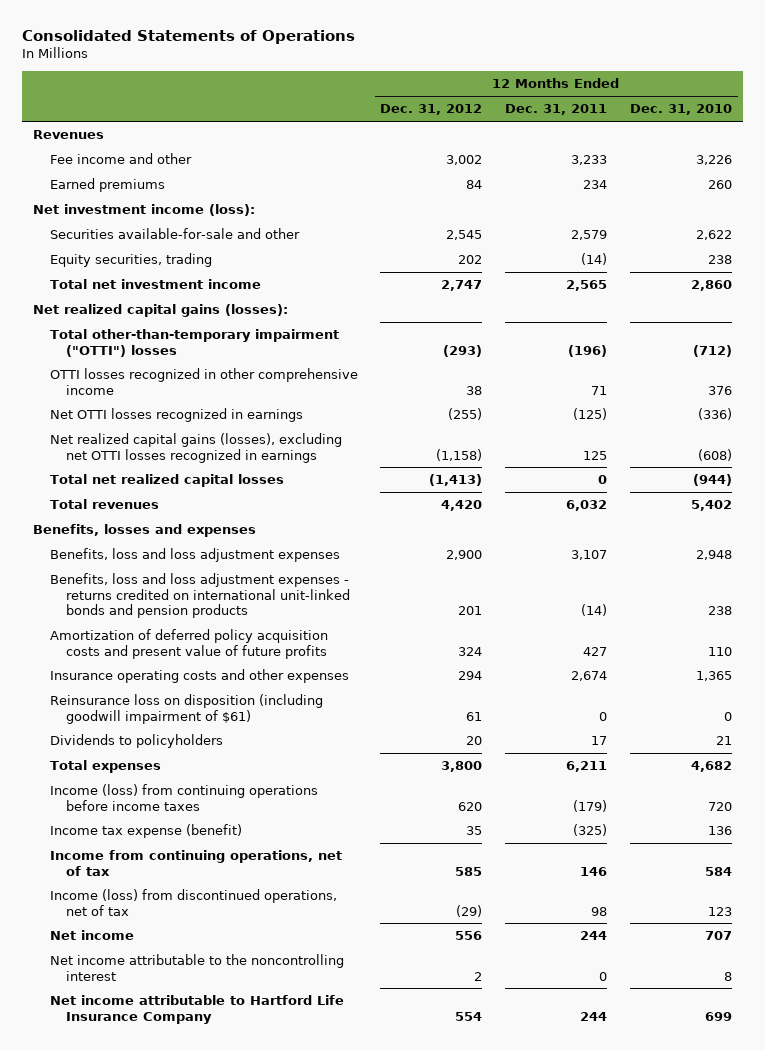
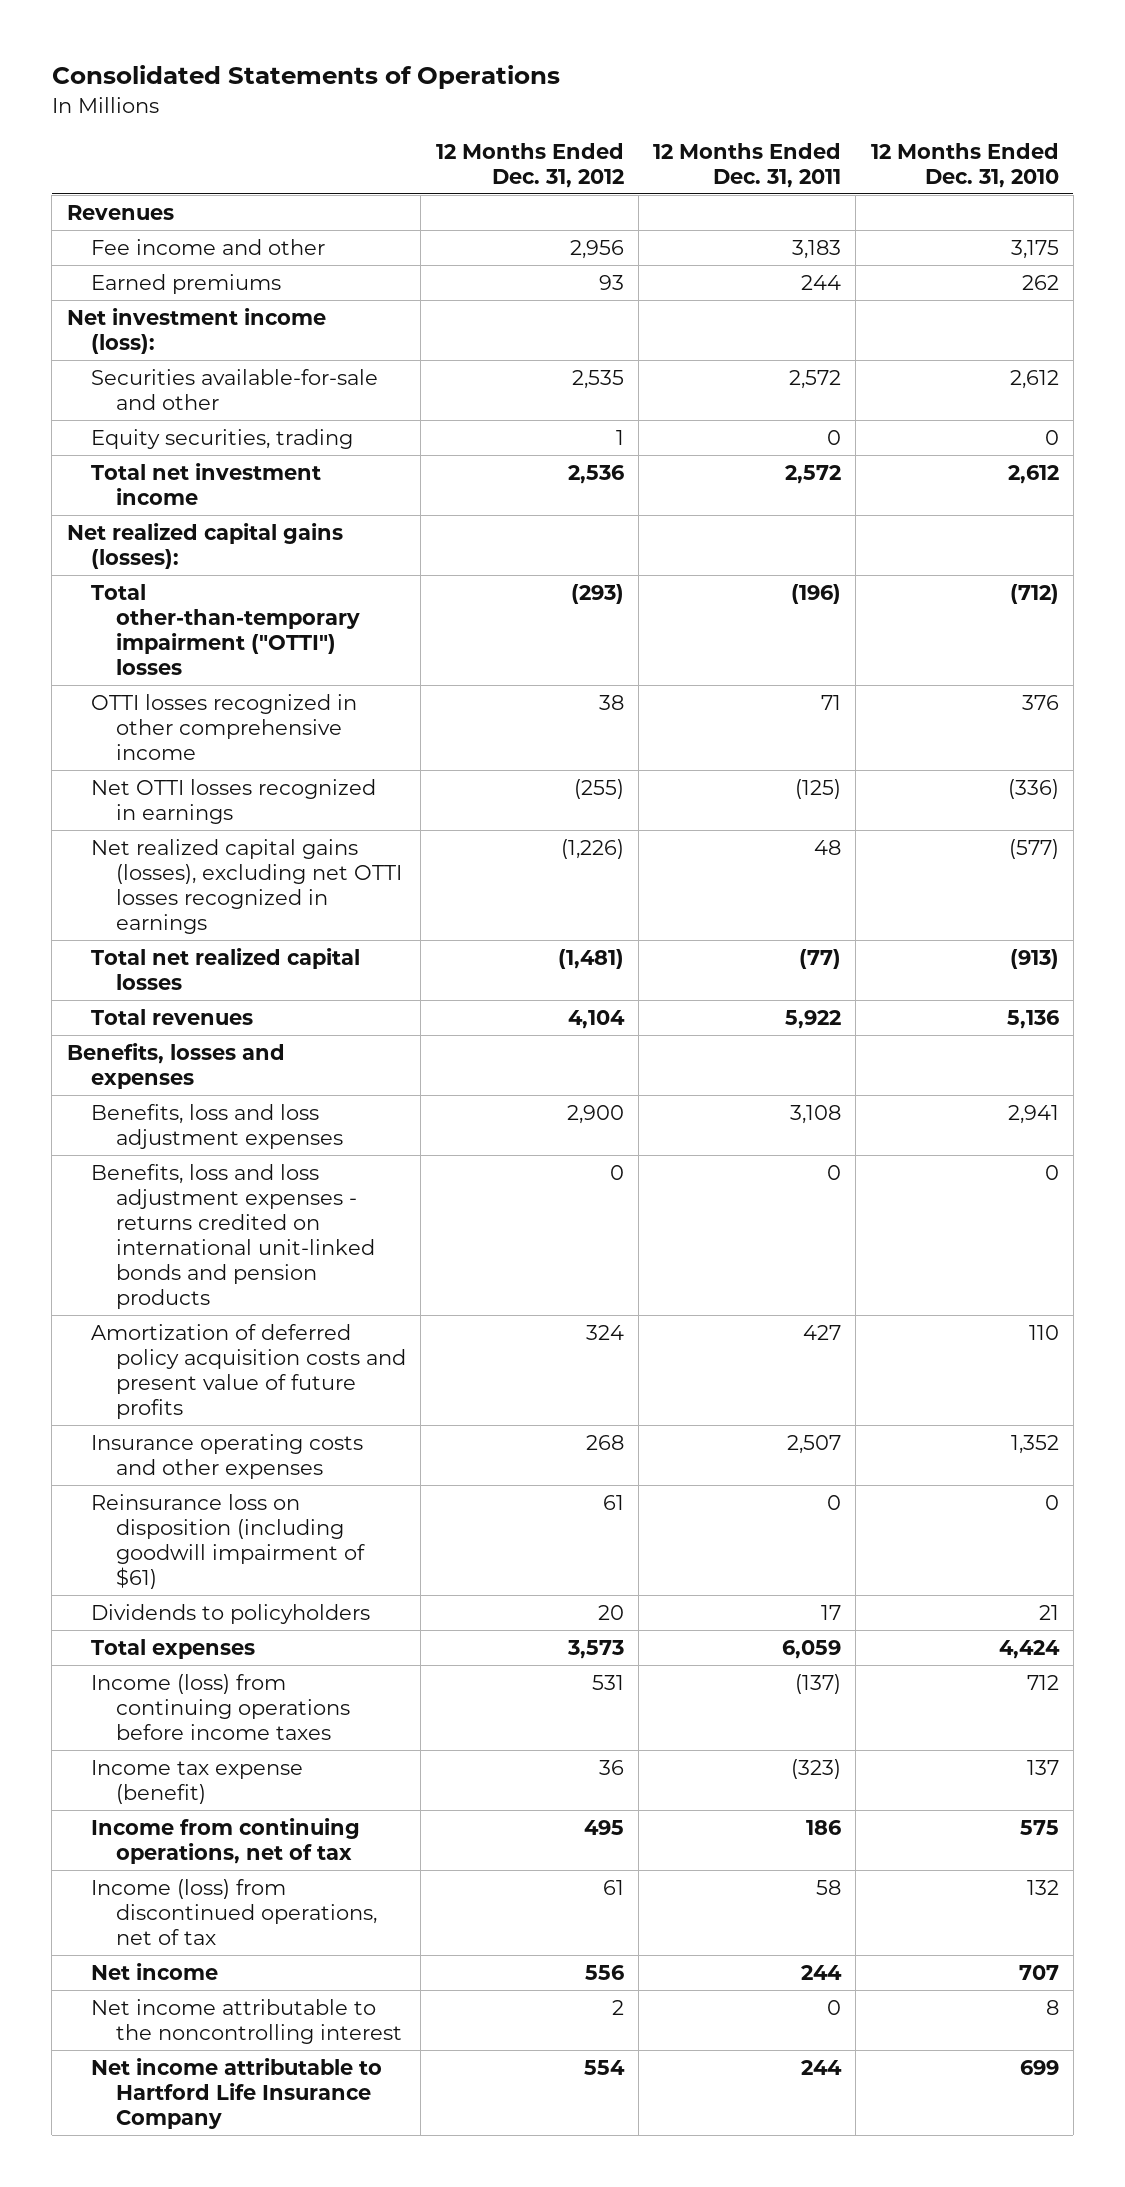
- Fee income and other | 3,002 | 3,233 | 3,226
- Earned premiums | 84 | 234 | 260
+ Fee income and other | 2,956 | 3,183 | 3,175
+ Earned premiums | 93 | 244 | 262
- Securities available-for-sale and other | 2,545 | 2,579 | 2,622
- Equity securities, trading | 202 | (14) | 238
- Total net investment income | 2,747 | 2,565 | 2,860
+ Securities available-for-sale and other | 2,535 | 2,572 | 2,612
+ Equity securities, trading | 1 | 0 | 0
+ Total net investment income | 2,536 | 2,572 | 2,612
- Net realized capital gains (losses), excluding net OTTI losses recognized in earnings | (1,158) | 125 | (608)
- Total net realized capital losses | (1,413) | 0 | (944)
- Total revenues | 4,420 | 6,032 | 5,402
+ Net realized capital gains (losses), excluding net OTTI losses recognized in earnings | (1,226) | 48 | (577)
+ Total net realized capital losses | (1,481) | (77) | (913)
+ Total revenues | 4,104 | 5,922 | 5,136
- Benefits, loss and loss adjustment expenses | 2,900 | 3,107 | 2,948
- Benefits, loss and loss adjustment expenses - returns credited on international unit-linked bonds and pension products | 201 | (14) | 238
+ Benefits, loss and loss adjustment expenses | 2,900 | 3,108 | 2,941
+ Benefits, loss and loss adjustment expenses - returns credited on international unit-linked bonds and pension products | 0 | 0 | 0
- Insurance operating costs and other expenses | 294 | 2,674 | 1,365
+ Insurance operating costs and other expenses | 268 | 2,507 | 1,352
- Total expenses | 3,800 | 6,211 | 4,682
- Income (loss) from continuing operations before income taxes | 620 | (179) | 720
- Income tax expense (benefit) | 35 | (325) | 136
- Income from continuing operations, net of tax | 585 | 146 | 584
- Income (loss) from discontinued operations, net of tax | (29) | 98 | 123
+ Total expenses | 3,573 | 6,059 | 4,424
+ Income (loss) from continuing operations before income taxes | 531 | (137) | 712
+ Income tax expense (benefit) | 36 | (323) | 137
+ Income from continuing operations, net of tax | 495 | 186 | 575
+ Income (loss) from discontinued operations, net of tax | 61 | 58 | 132

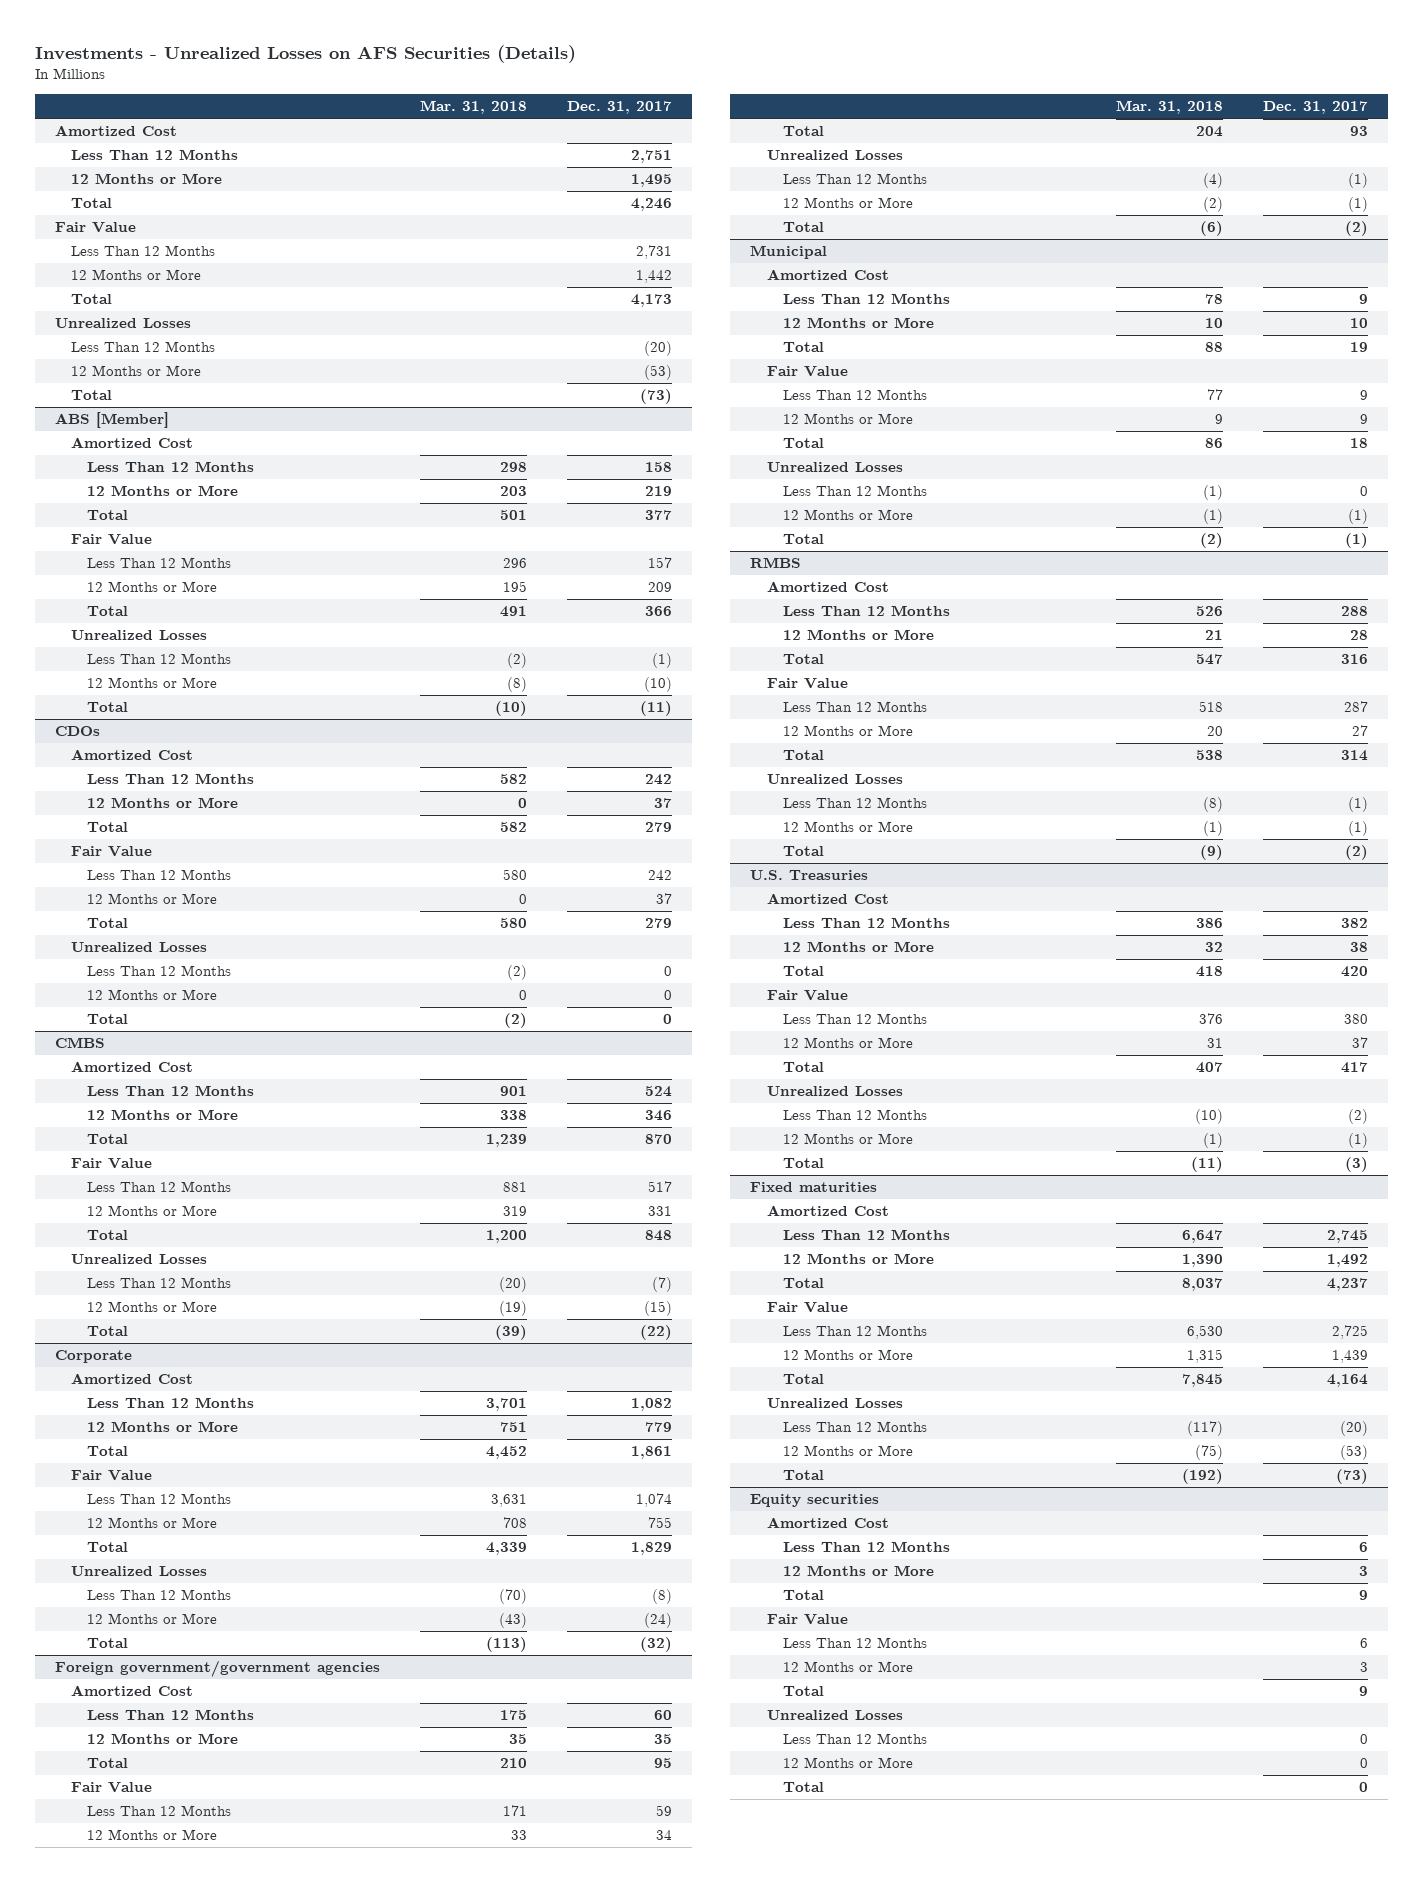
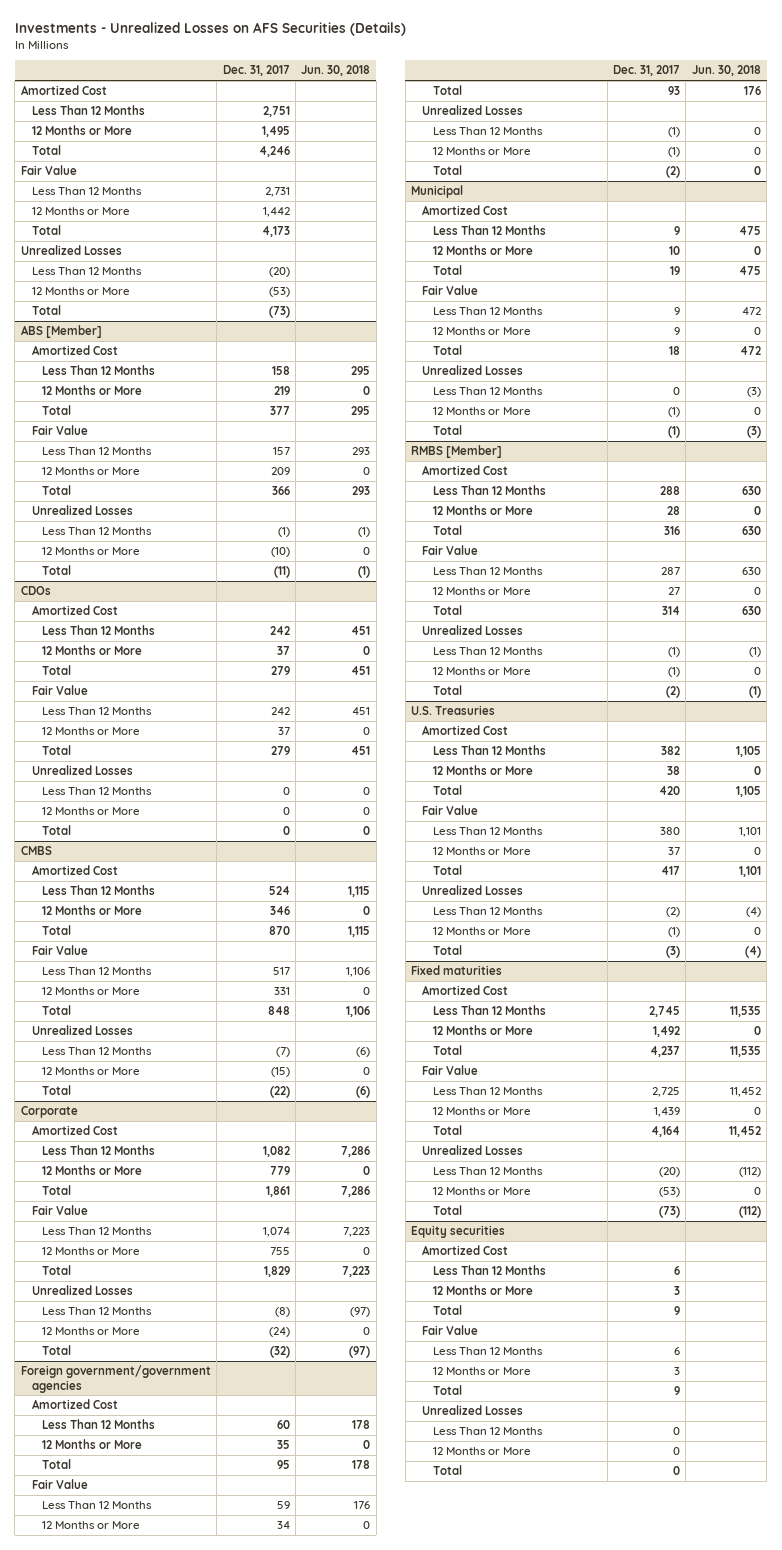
- | Mar. 31, 2018 | Dec. 31, 2017
+ | Dec. 31, 2017 | Jun. 30, 2018
- RMBS
+ RMBS [Member]

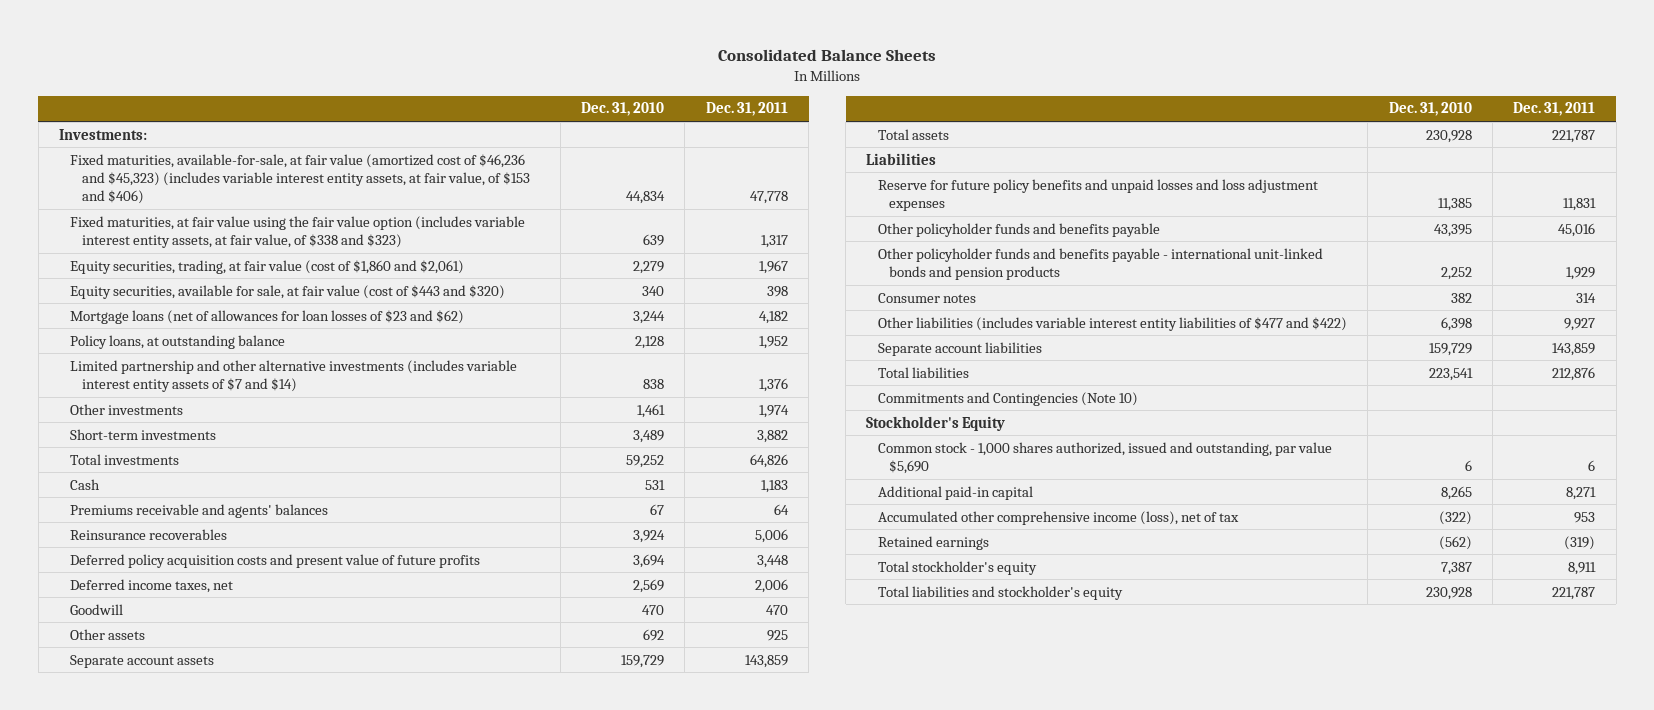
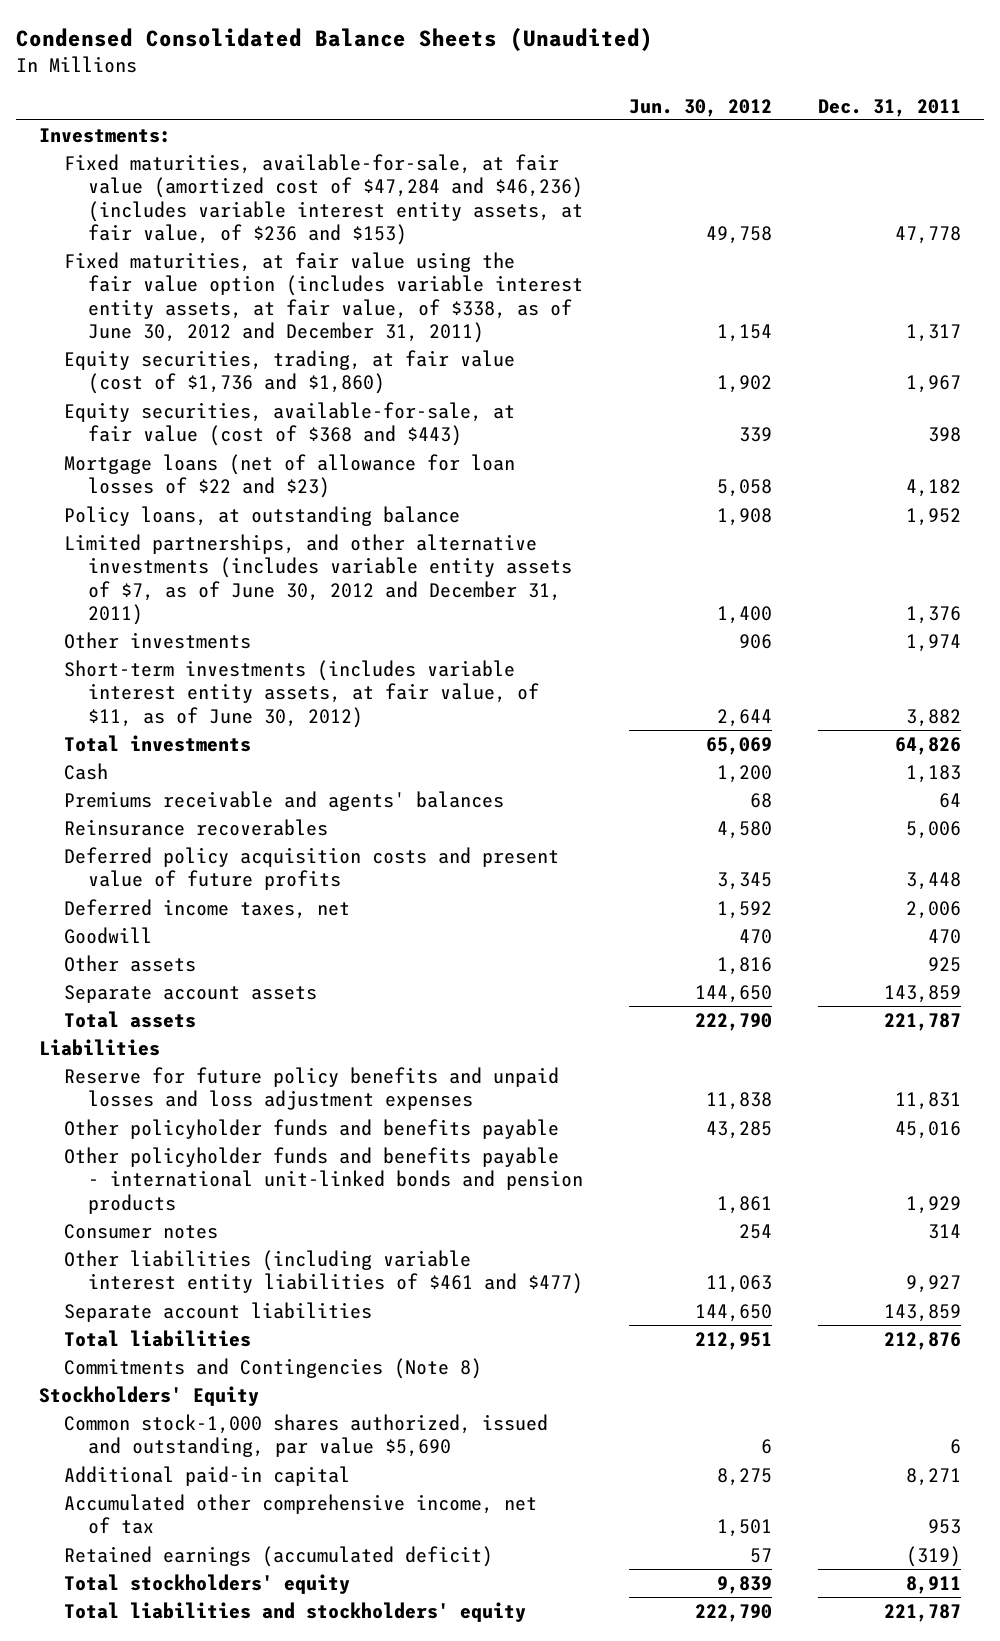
- Consolidated Balance Sheets
+ Condensed Consolidated Balance Sheets (Unaudited)
- | Dec. 31, 2010 | Dec. 31, 2011
+ | Jun. 30, 2012 | Dec. 31, 2011
- Fixed maturities, available-for-sale, at fair value (amortized cost of $46,236 and $45,323) (includes variable interest entity assets, at fair value, of $153 and $406) | 44,834 | 47,778
- Fixed maturities, at fair value using the fair value option (includes variable interest entity assets, at fair value, of $338 and $323) | 639 | 1,317
- Equity securities, trading, at fair value (cost of $1,860 and $2,061) | 2,279 | 1,967
- Equity securities, available for sale, at fair value (cost of $443 and $320) | 340 | 398
- Mortgage loans (net of allowances for loan losses of $23 and $62) | 3,244 | 4,182
+ Fixed maturities, available-for-sale, at fair value (amortized cost of $47,284 and $46,236) (includes variable interest entity assets, at fair value, of $236 and $153) | 49,758 | 47,778
+ Fixed maturities, at fair value using the fair value option (includes variable interest entity assets, at fair value, of $338, as of June 30, 2012 and December 31, 2011) | 1,154 | 1,317
+ Equity securities, trading, at fair value (cost of $1,736 and $1,860) | 1,902 | 1,967
+ Equity securities, available-for-sale, at fair value (cost of $368 and $443) | 339 | 398
+ Mortgage loans (net of allowance for loan losses of $22 and $23) | 5,058 | 4,182
- Limited partnership and other alternative investments (includes variable interest entity assets of $7 and $14) | 838 | 1,376
+ Limited partnerships, and other alternative investments (includes variable entity assets of $7, as of June 30, 2012 and December 31, 2011) | 1,400 | 1,376
- Short-term investments | 3,489 | 3,882
+ Short-term investments (includes variable interest entity assets, at fair value, of $11, as of June 30, 2012) | 2,644 | 3,882
- Other liabilities (includes variable interest entity liabilities of $477 and $422) | 6,398 | 9,927
+ Other liabilities (including variable interest entity liabilities of $461 and $477) | 11,063 | 9,927
- Commitments and Contingencies (Note 10)
- Stockholder's Equity
- Common stock - 1,000 shares authorized, issued and outstanding, par value $5,690 | 6 | 6
+ Commitments and Contingencies (Note 8)
+ Stockholders' Equity
+ Common stock-1,000 shares authorized, issued and outstanding, par value $5,690 | 6 | 6
- Accumulated other comprehensive income (loss), net of tax | (322) | 953
- Retained earnings | (562) | (319)
- Total stockholder's equity | 7,387 | 8,911
- Total liabilities and stockholder's equity | 230,928 | 221,787
+ Accumulated other comprehensive income, net of tax | 1,501 | 953
+ Retained earnings (accumulated deficit) | 57 | (319)
+ Total stockholders' equity | 9,839 | 8,911
+ Total liabilities and stockholders' equity | 222,790 | 221,787

